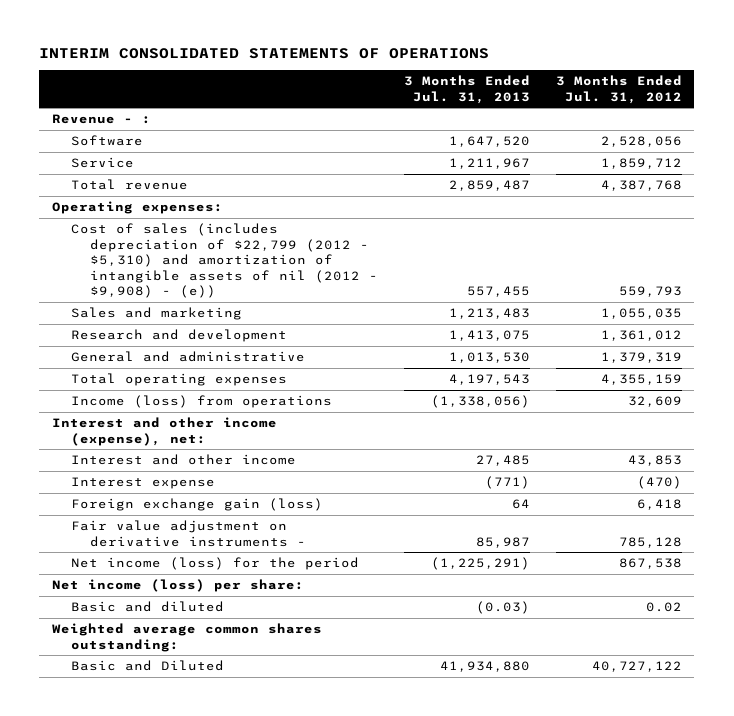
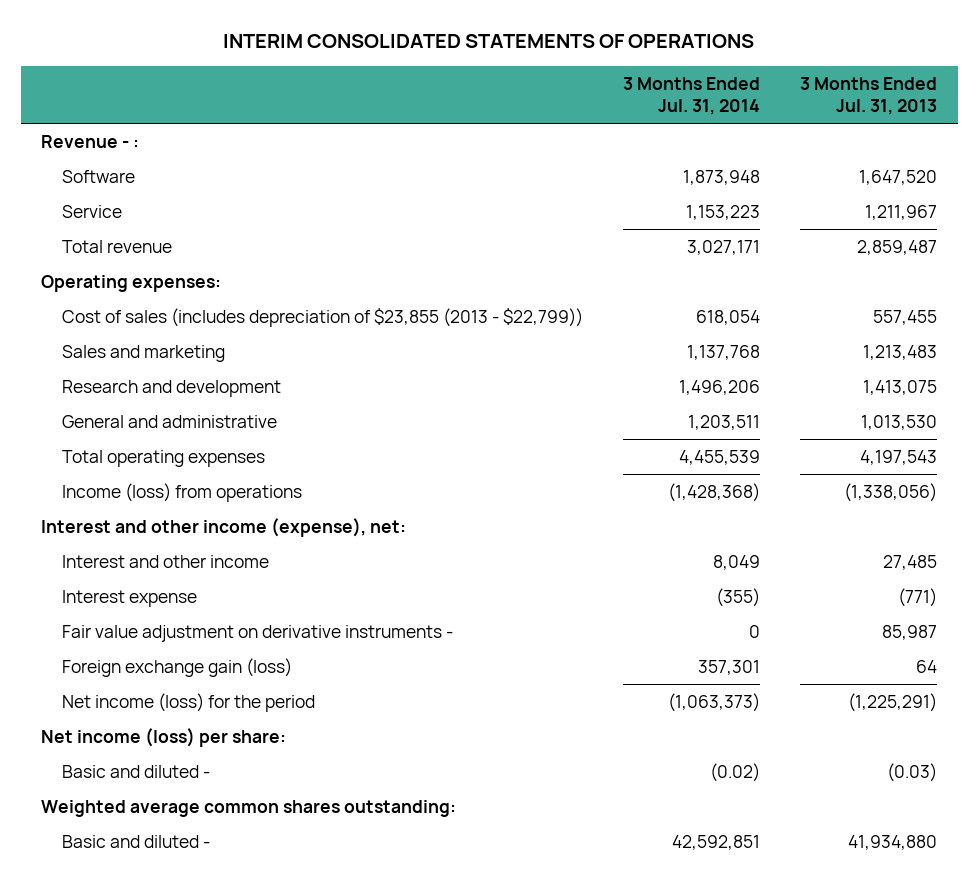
- | 3 Months Ended Jul. 31, 2013 | 3 Months Ended Jul. 31, 2012
+ | 3 Months Ended Jul. 31, 2014 | 3 Months Ended Jul. 31, 2013
- Cost of sales (includes depreciation of $22,799 (2012 - $5,310) and amortization of intangible assets of nil (2012 - $9,908) - (e)) | 557,455 | 559,793
+ Cost of sales (includes depreciation of $23,855 (2013 - $22,799)) | 618,054 | 557,455
moved down: Foreign exchange gain (loss) | 357,301 | 64
- Basic and diluted | (0.03) | 0.02
+ Basic and diluted - | (0.02) | (0.03)
- Basic and Diluted | 41,934,880 | 40,727,122
+ Basic and diluted - | 42,592,851 | 41,934,880

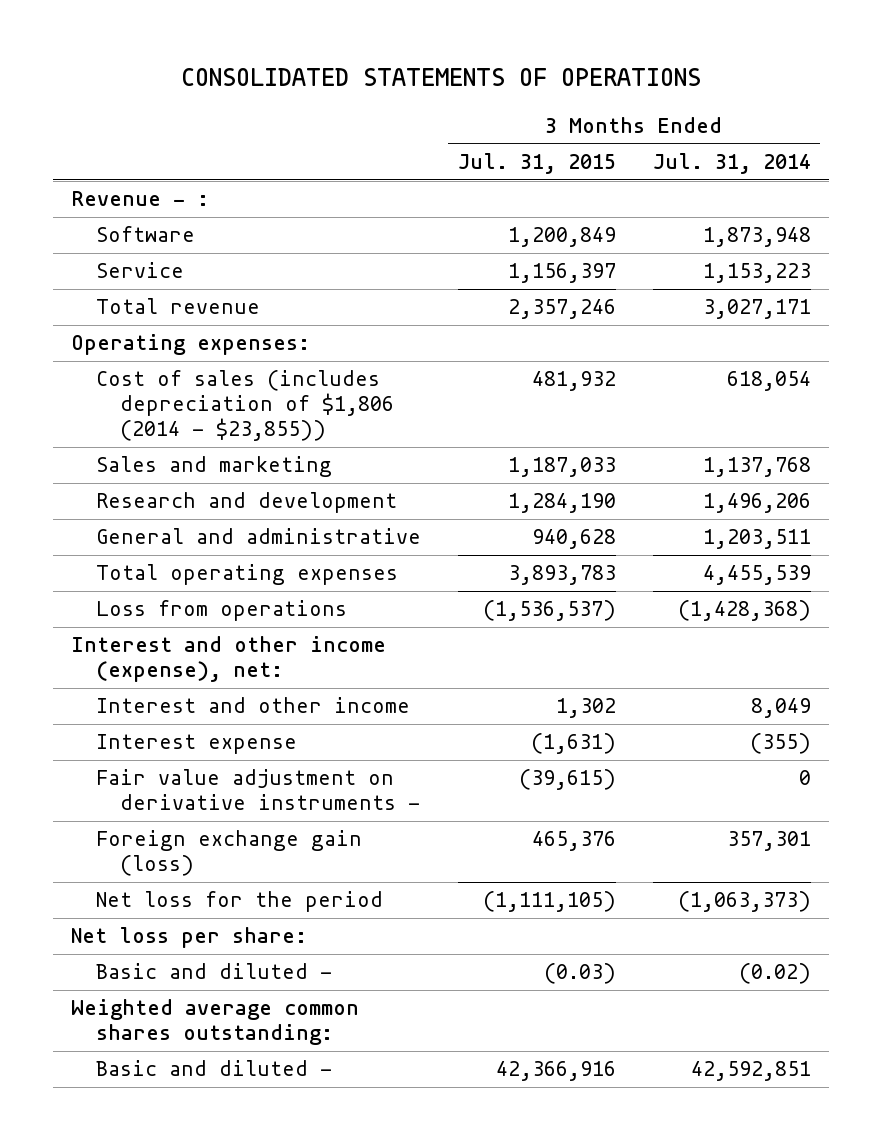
- INTERIM CONSOLIDATED STATEMENTS OF OPERATIONS
+ CONSOLIDATED STATEMENTS OF OPERATIONS
- | 3 Months Ended Jul. 31, 2014 | 3 Months Ended Jul. 31, 2013
+ | 3 Months Ended Jul. 31, 2015 | 3 Months Ended Jul. 31, 2014
- Cost of sales (includes depreciation of $23,855 (2013 - $22,799)) | 618,054 | 557,455
+ Cost of sales (includes depreciation of $1,806 (2014 - $23,855)) | 481,932 | 618,054
- Income (loss) from operations | (1,428,368) | (1,338,056)
+ Loss from operations | (1,536,537) | (1,428,368)
- Net income (loss) for the period | (1,063,373) | (1,225,291)
- Net income (loss) per share:
+ Net loss for the period | (1,111,105) | (1,063,373)
+ Net loss per share:

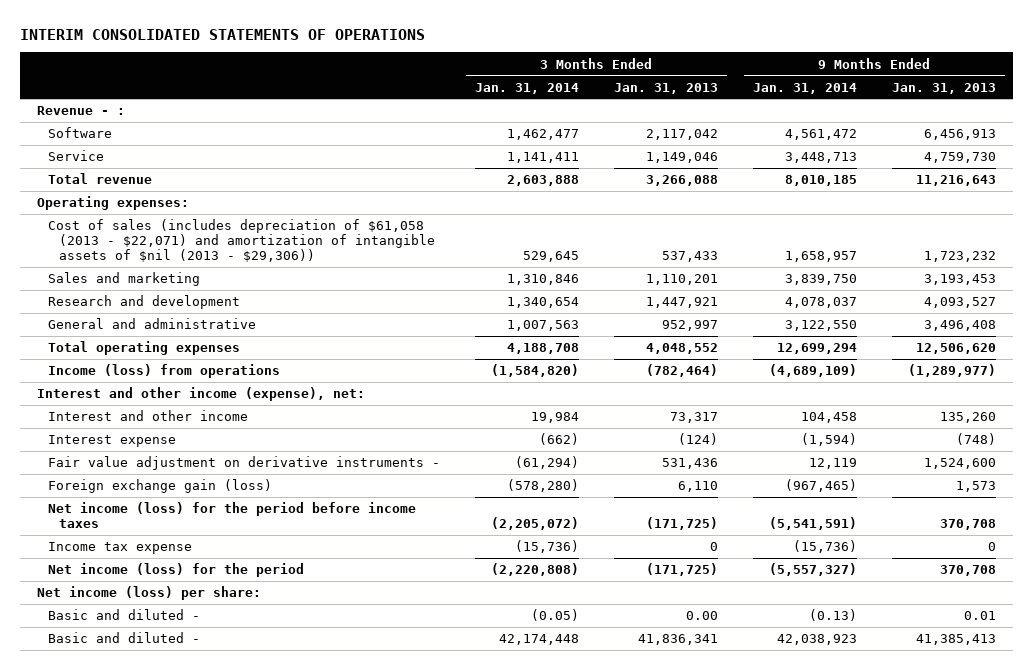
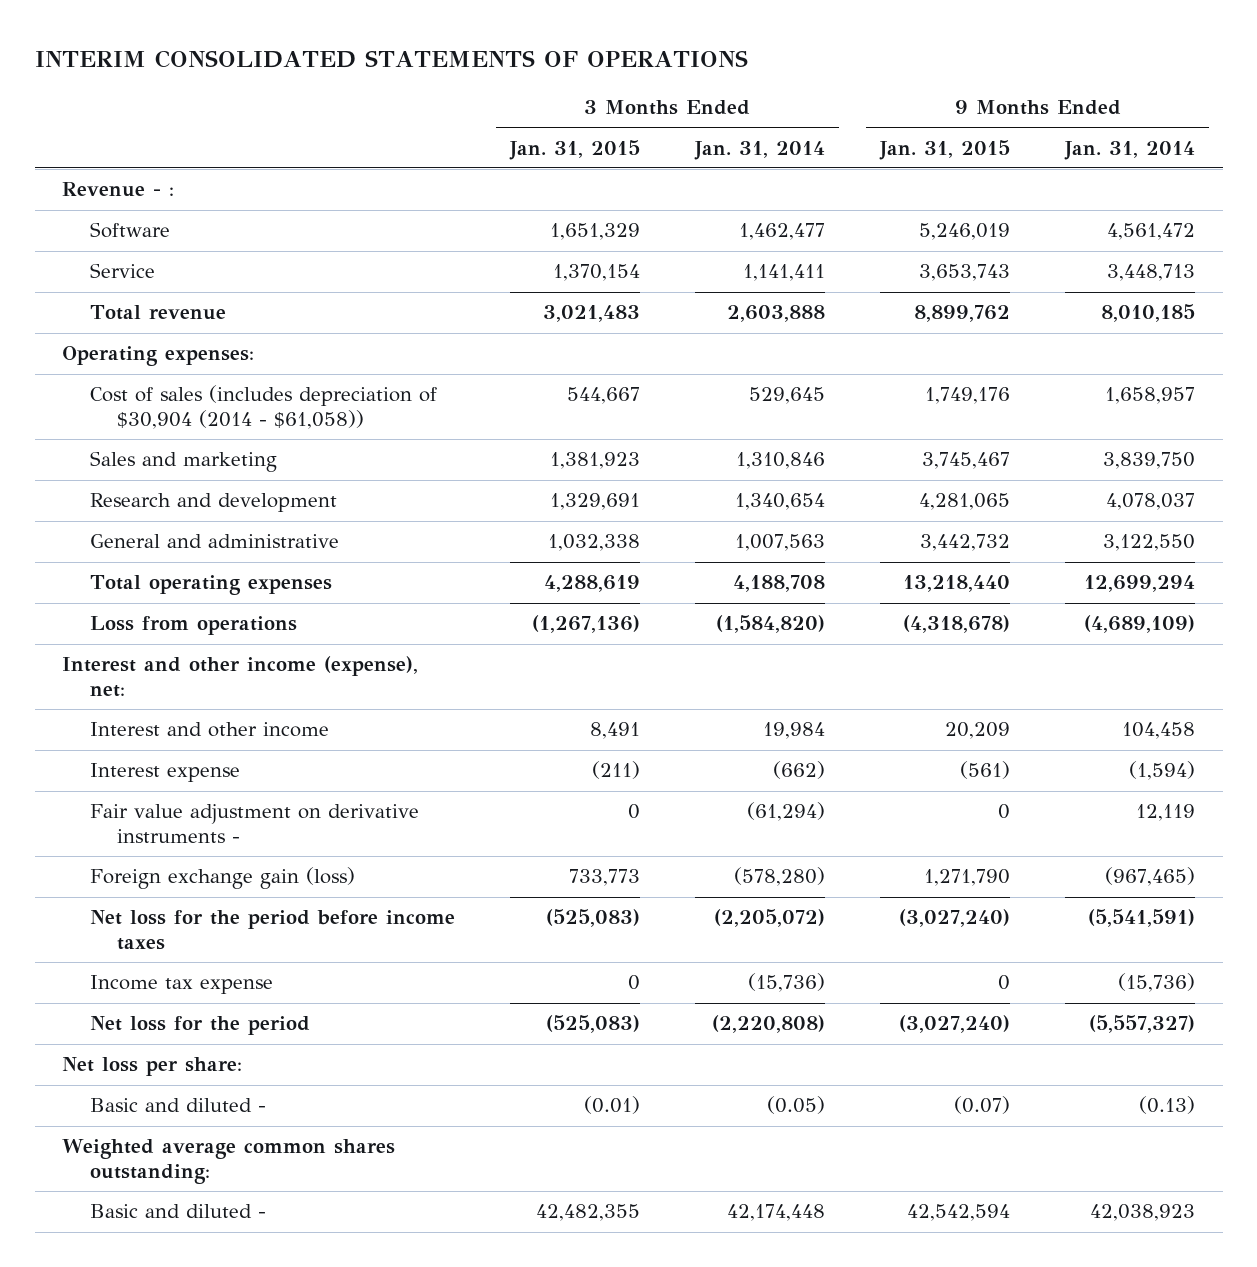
- | 3 Months Ended Jan. 31, 2014 | 3 Months Ended Jan. 31, 2013 | 9 Months Ended Jan. 31, 2014 | 9 Months Ended Jan. 31, 2013
+ | 3 Months Ended Jan. 31, 2015 | 3 Months Ended Jan. 31, 2014 | 9 Months Ended Jan. 31, 2015 | 9 Months Ended Jan. 31, 2014
- Cost of sales (includes depreciation of $61,058 (2013 - $22,071) and amortization of intangible assets of $nil (2013 - $29,306)) | 529,645 | 537,433 | 1,658,957 | 1,723,232
+ Cost of sales (includes depreciation of $30,904 (2014 - $61,058)) | 544,667 | 529,645 | 1,749,176 | 1,658,957
- Income (loss) from operations | (1,584,820) | (782,464) | (4,689,109) | (1,289,977)
+ Loss from operations | (1,267,136) | (1,584,820) | (4,318,678) | (4,689,109)
- Net income (loss) for the period before income taxes | (2,205,072) | (171,725) | (5,541,591) | 370,708
+ Net loss for the period before income taxes | (525,083) | (2,205,072) | (3,027,240) | (5,541,591)
- Net income (loss) for the period | (2,220,808) | (171,725) | (5,557,327) | 370,708
- Net income (loss) per share:
+ Net loss for the period | (525,083) | (2,220,808) | (3,027,240) | (5,557,327)
+ Net loss per share:
+ Weighted average common shares outstanding:

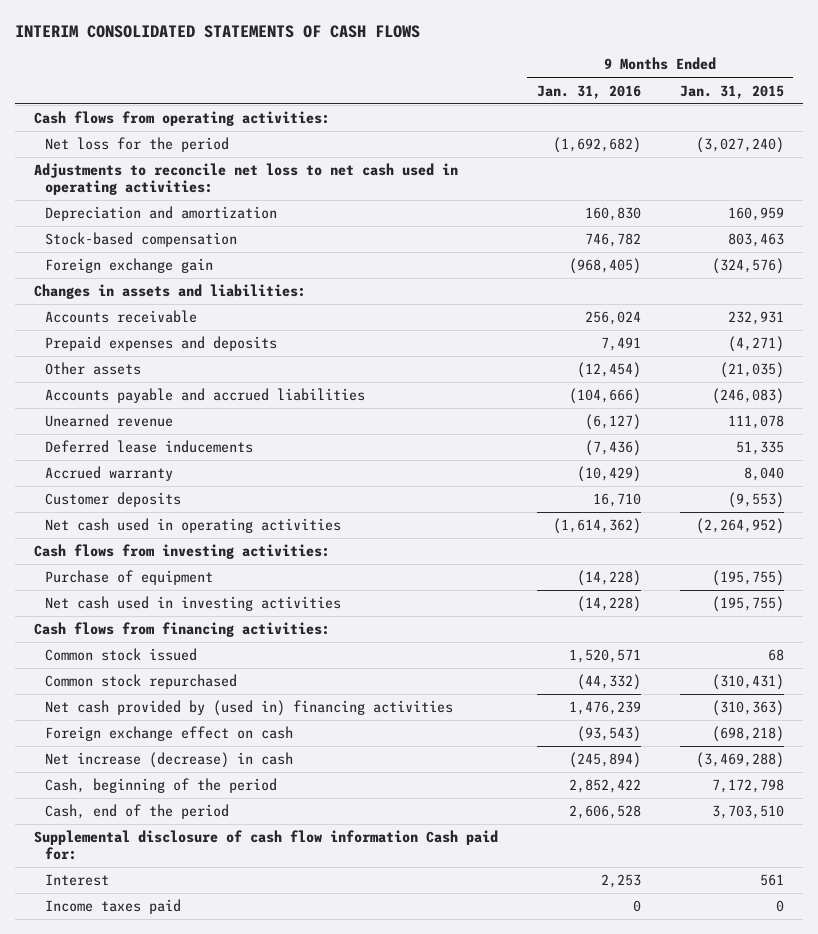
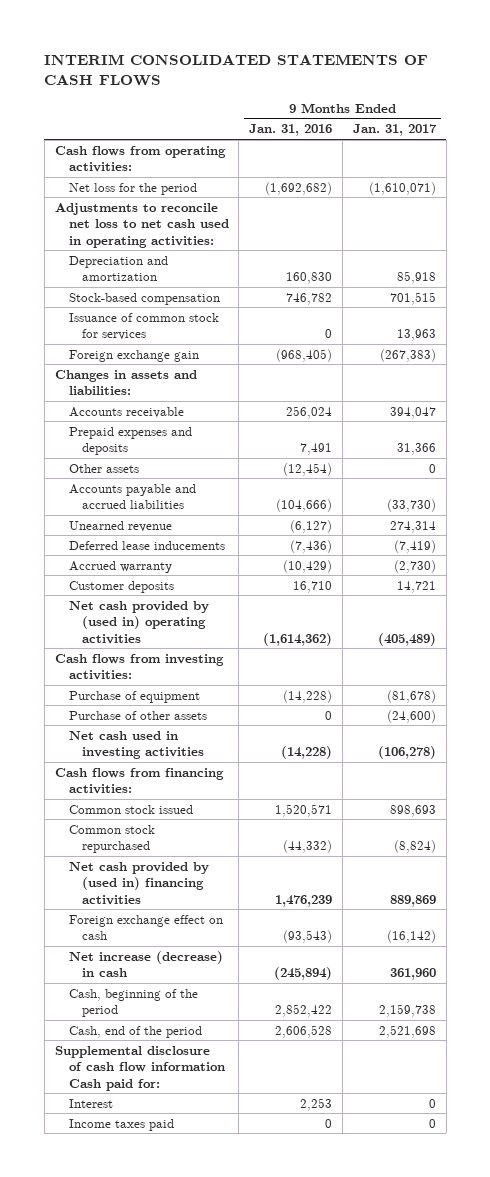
- | 9 Months Ended Jan. 31, 2016 | 9 Months Ended Jan. 31, 2015
+ | 9 Months Ended Jan. 31, 2016 | 9 Months Ended Jan. 31, 2017
+ Issuance of common stock for services | 0 | 13,963
- Net cash used in operating activities | (1,614,362) | (2,264,952)
+ Net cash provided by (used in) operating activities | (1,614,362) | (405,489)
+ Purchase of other assets | 0 | (24,600)

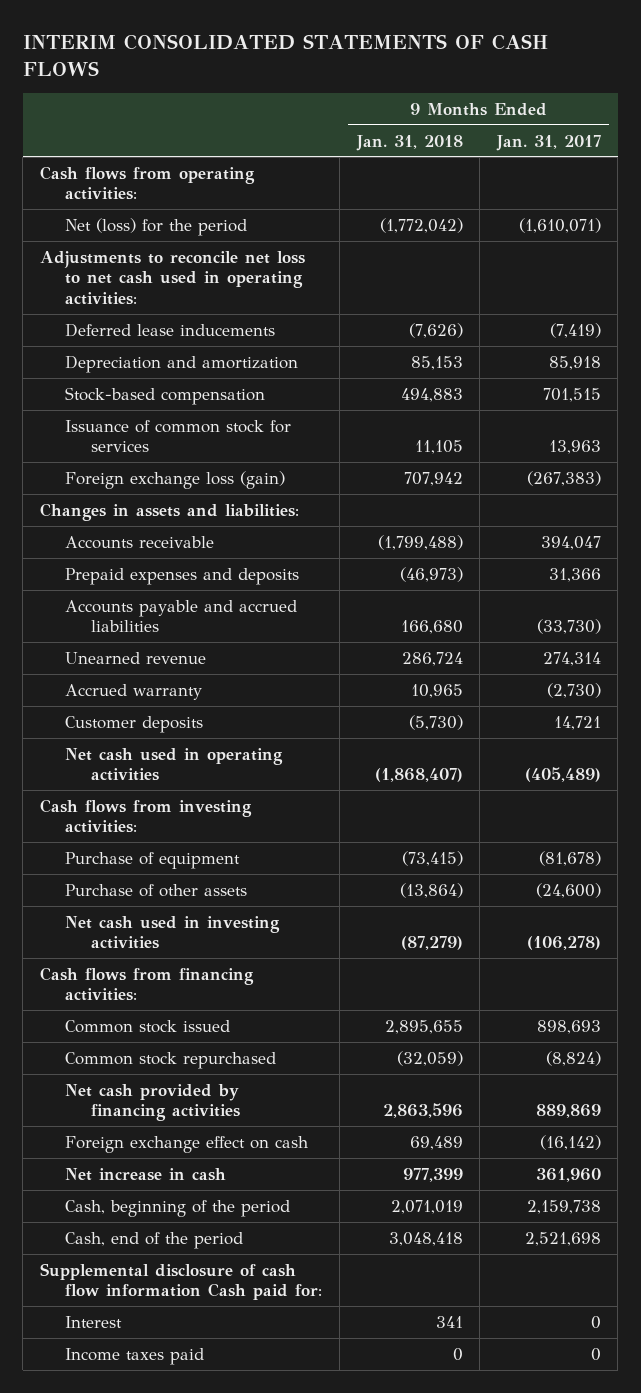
- | 9 Months Ended Jan. 31, 2016 | 9 Months Ended Jan. 31, 2017
+ | 9 Months Ended Jan. 31, 2018 | 9 Months Ended Jan. 31, 2017
- Net loss for the period | (1,692,682) | (1,610,071)
+ Net (loss) for the period | (1,772,042) | (1,610,071)
moved up: Deferred lease inducements | (7,626) | (7,419)
- Foreign exchange gain | (968,405) | (267,383)
+ Foreign exchange loss (gain) | 707,942 | (267,383)
- Other assets | (12,454) | 0
- Net cash provided by (used in) operating activities | (1,614,362) | (405,489)
+ Net cash used in operating activities | (1,868,407) | (405,489)
- Net cash provided by (used in) financing activities | 1,476,239 | 889,869
+ Net cash provided by financing activities | 2,863,596 | 889,869
- Net increase (decrease) in cash | (245,894) | 361,960
+ Net increase in cash | 977,399 | 361,960

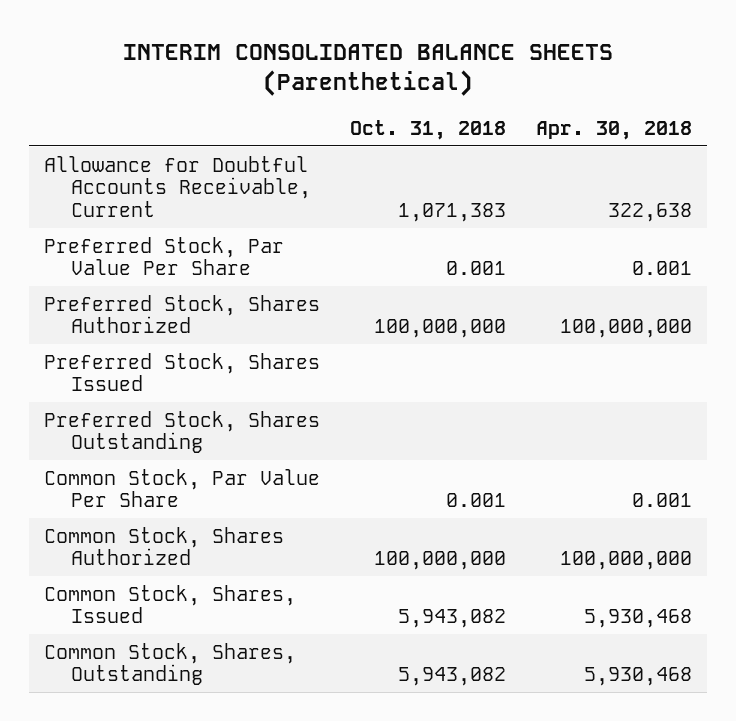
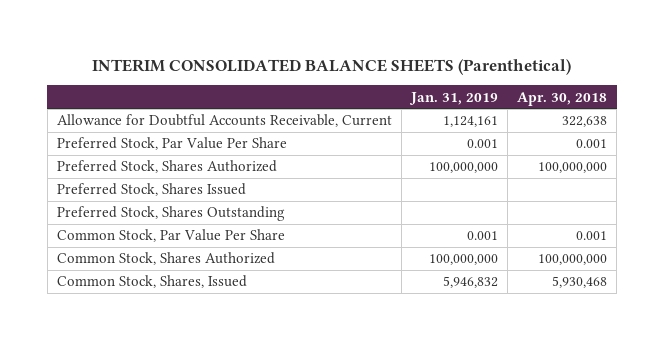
- | Oct. 31, 2018 | Apr. 30, 2018
+ | Jan. 31, 2019 | Apr. 30, 2018
- Common Stock, Shares, Outstanding | 5,943,082 | 5,930,468

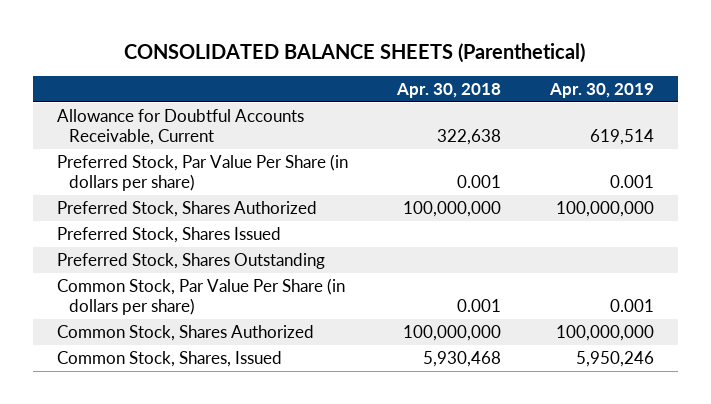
- INTERIM CONSOLIDATED BALANCE SHEETS (Parenthetical)
+ CONSOLIDATED BALANCE SHEETS (Parenthetical)
- | Jan. 31, 2019 | Apr. 30, 2018
+ | Apr. 30, 2018 | Apr. 30, 2019
- Preferred Stock, Par Value Per Share | 0.001 | 0.001
+ Preferred Stock, Par Value Per Share (in dollars per share) | 0.001 | 0.001
- Common Stock, Par Value Per Share | 0.001 | 0.001
+ Common Stock, Par Value Per Share (in dollars per share) | 0.001 | 0.001

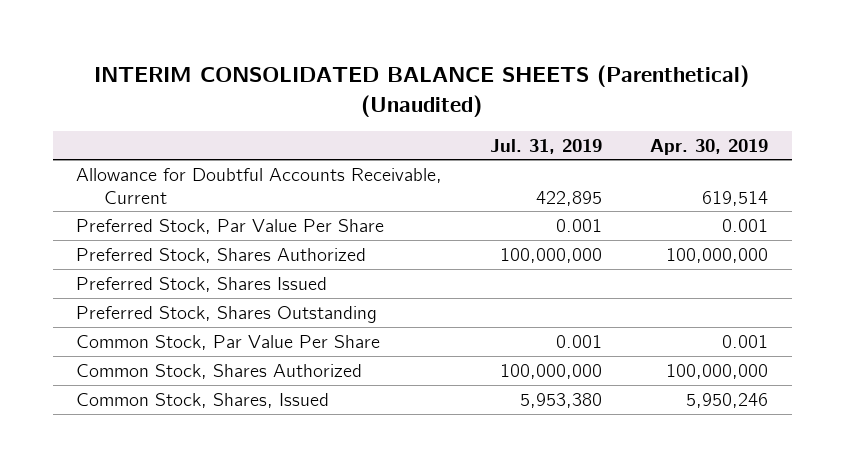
- CONSOLIDATED BALANCE SHEETS (Parenthetical)
+ INTERIM CONSOLIDATED BALANCE SHEETS (Parenthetical) (Unaudited)
- | Apr. 30, 2018 | Apr. 30, 2019
+ | Jul. 31, 2019 | Apr. 30, 2019
- Preferred Stock, Par Value Per Share (in dollars per share) | 0.001 | 0.001
+ Preferred Stock, Par Value Per Share | 0.001 | 0.001
- Common Stock, Par Value Per Share (in dollars per share) | 0.001 | 0.001
+ Common Stock, Par Value Per Share | 0.001 | 0.001

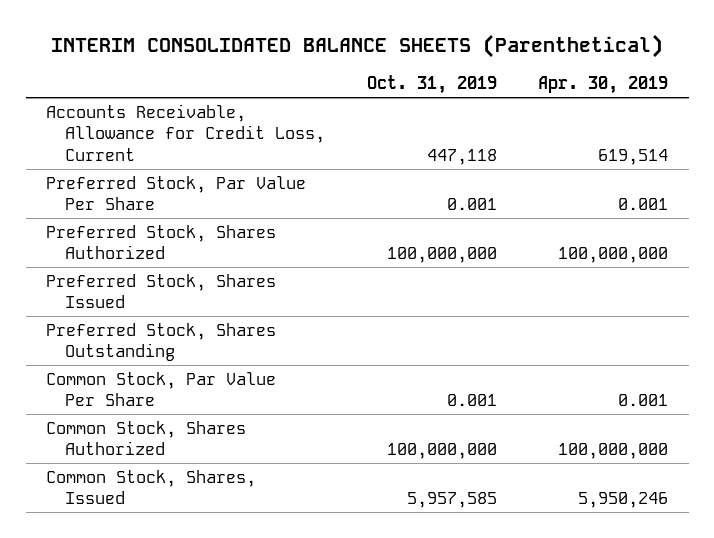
- INTERIM CONSOLIDATED BALANCE SHEETS (Parenthetical) (Unaudited)
+ INTERIM CONSOLIDATED BALANCE SHEETS (Parenthetical)
- | Jul. 31, 2019 | Apr. 30, 2019
+ | Oct. 31, 2019 | Apr. 30, 2019
- Allowance for Doubtful Accounts Receivable, Current | 422,895 | 619,514
+ Accounts Receivable, Allowance for Credit Loss, Current | 447,118 | 619,514

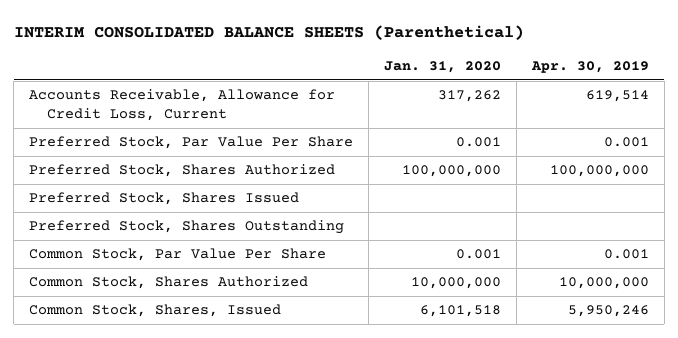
- | Oct. 31, 2019 | Apr. 30, 2019
+ | Jan. 31, 2020 | Apr. 30, 2019
- Common Stock, Shares Authorized | 100,000,000 | 100,000,000
+ Common Stock, Shares Authorized | 10,000,000 | 10,000,000

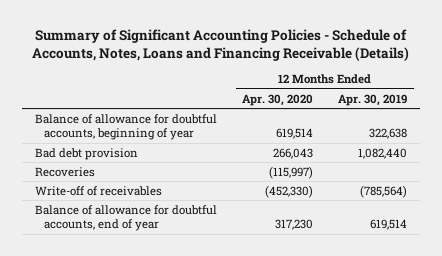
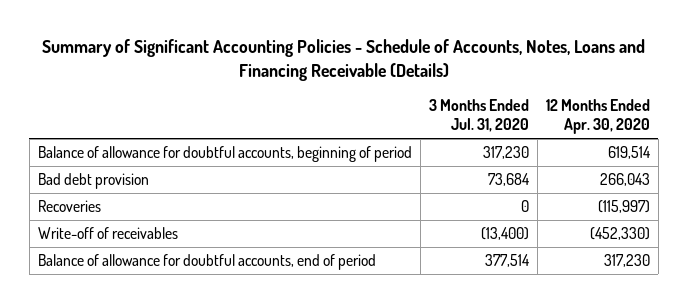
- | 12 Months Ended Apr. 30, 2020 | 12 Months Ended Apr. 30, 2019
+ | 3 Months Ended Jul. 31, 2020 | 12 Months Ended Apr. 30, 2020
- Balance of allowance for doubtful accounts, beginning of year | 619,514 | 322,638
+ Balance of allowance for doubtful accounts, beginning of period | 317,230 | 619,514
- Balance of allowance for doubtful accounts, end of year | 317,230 | 619,514
+ Balance of allowance for doubtful accounts, end of period | 377,514 | 317,230

